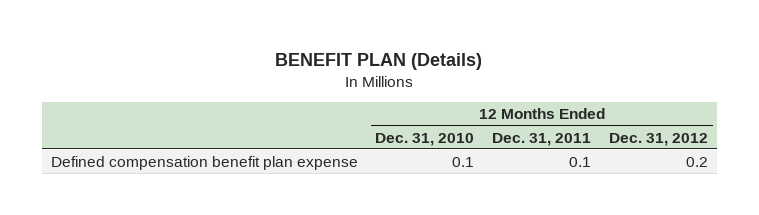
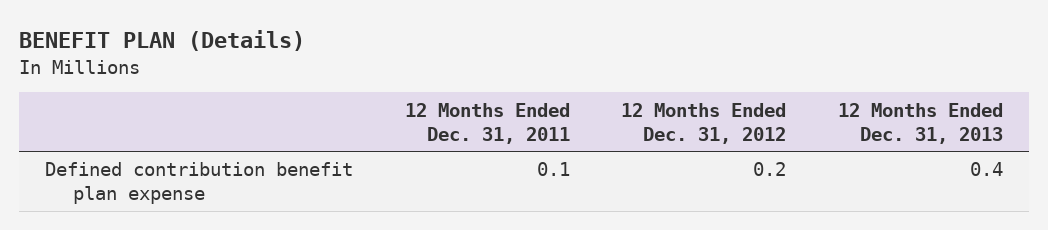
- | 12 Months Ended Dec. 31, 2010 | 12 Months Ended Dec. 31, 2011 | 12 Months Ended Dec. 31, 2012
+ | 12 Months Ended Dec. 31, 2011 | 12 Months Ended Dec. 31, 2012 | 12 Months Ended Dec. 31, 2013
- Defined compensation benefit plan expense | 0.1 | 0.1 | 0.2
+ Defined contribution benefit plan expense | 0.1 | 0.2 | 0.4

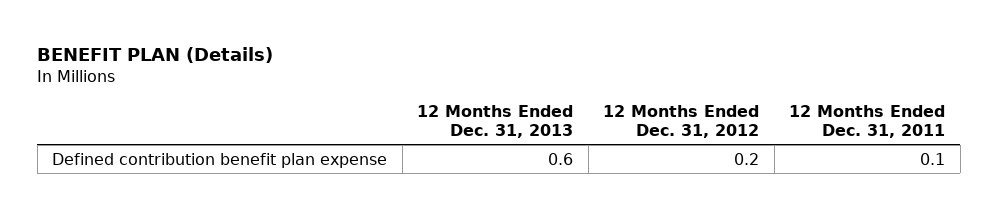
- | 12 Months Ended Dec. 31, 2011 | 12 Months Ended Dec. 31, 2012 | 12 Months Ended Dec. 31, 2013
+ | 12 Months Ended Dec. 31, 2013 | 12 Months Ended Dec. 31, 2012 | 12 Months Ended Dec. 31, 2011
- Defined contribution benefit plan expense | 0.1 | 0.2 | 0.4
+ Defined contribution benefit plan expense | 0.6 | 0.2 | 0.1

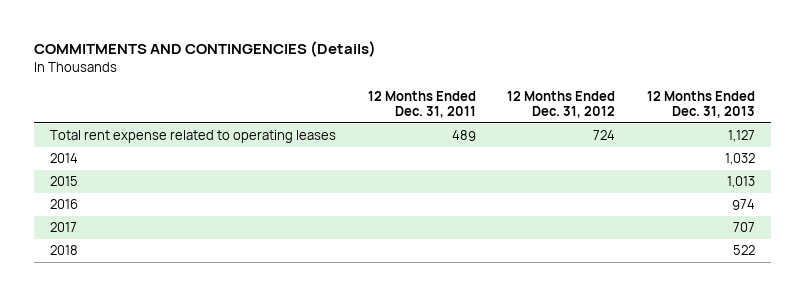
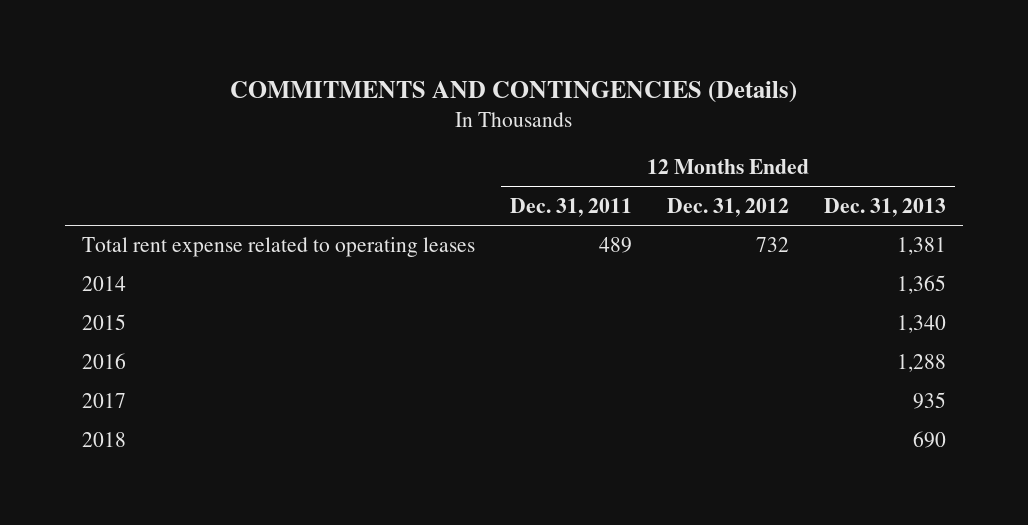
- Total rent expense related to operating leases | 489 | 724 | 1,127
- 2014 | | | 1,032
- 2015 | | | 1,013
- 2016 | | | 974
- 2017 | | | 707
- 2018 | | | 522
+ Total rent expense related to operating leases | 489 | 732 | 1,381
+ 2014 | | | 1,365
+ 2015 | | | 1,340
+ 2016 | | | 1,288
+ 2017 | | | 935
+ 2018 | | | 690

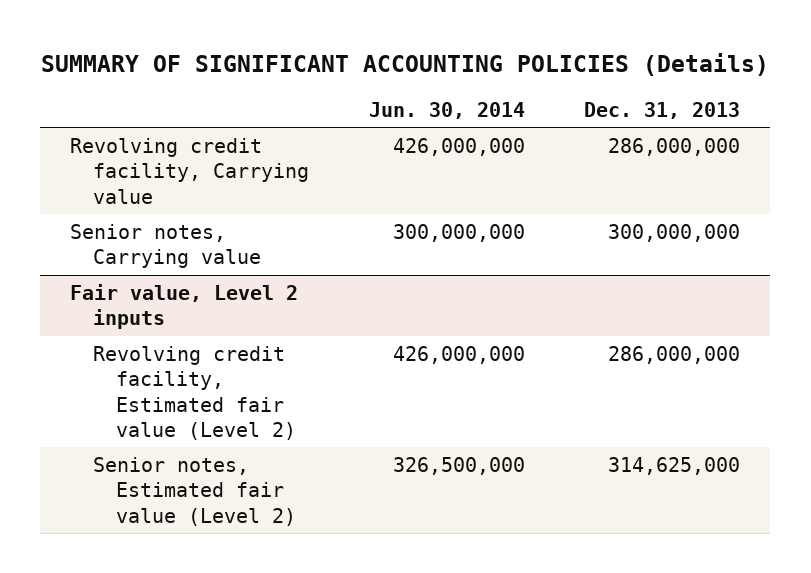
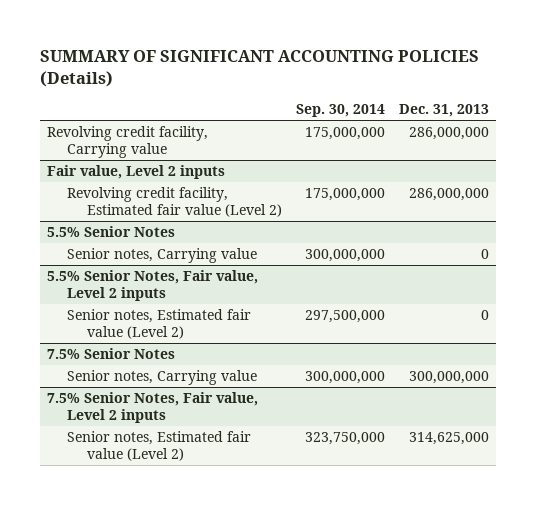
- | Jun. 30, 2014 | Dec. 31, 2013
+ | Sep. 30, 2014 | Dec. 31, 2013
- Senior notes, Carrying value | 300,000,000 | 300,000,000
+ 5.5% Senior Notes
+ Senior notes, Carrying value | 300,000,000 | 0
+ 5.5% Senior Notes, Fair value, Level 2 inputs
+ Senior notes, Estimated fair value (Level 2) | 297,500,000 | 0
+ 7.5% Senior Notes
+ Senior notes, Carrying value | 300,000,000 | 300,000,000
+ 7.5% Senior Notes, Fair value, Level 2 inputs

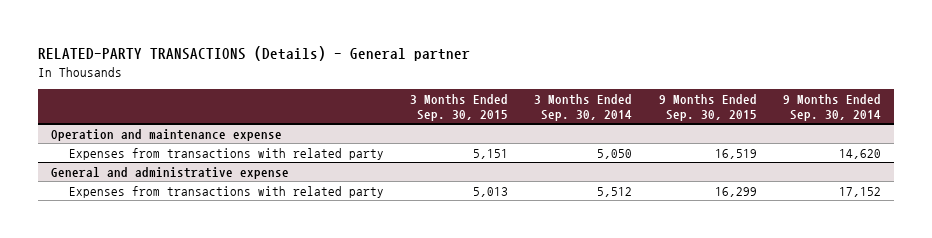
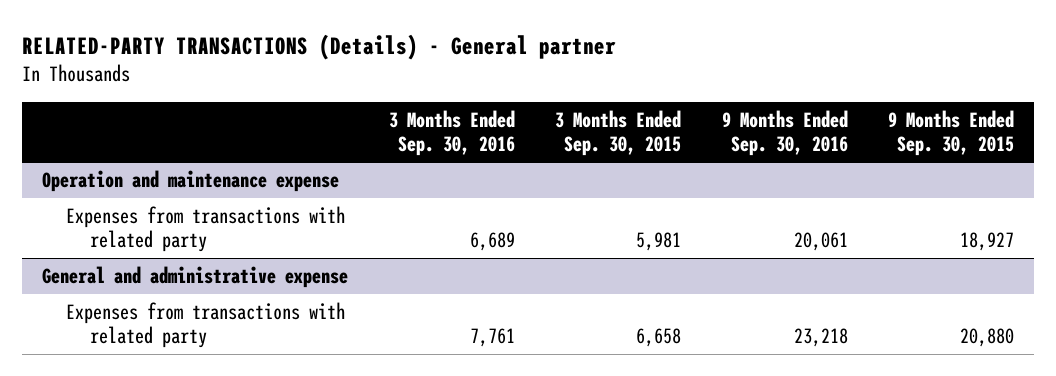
- | 3 Months Ended Sep. 30, 2015 | 3 Months Ended Sep. 30, 2014 | 9 Months Ended Sep. 30, 2015 | 9 Months Ended Sep. 30, 2014
+ | 3 Months Ended Sep. 30, 2016 | 3 Months Ended Sep. 30, 2015 | 9 Months Ended Sep. 30, 2016 | 9 Months Ended Sep. 30, 2015
@ Operation and maintenance expense
- Expenses from transactions with related party | 5,151 | 5,050 | 16,519 | 14,620
+ Expenses from transactions with related party | 6,689 | 5,981 | 20,061 | 18,927
@ General and administrative expense
- Expenses from transactions with related party | 5,013 | 5,512 | 16,299 | 17,152
+ Expenses from transactions with related party | 7,761 | 6,658 | 23,218 | 20,880

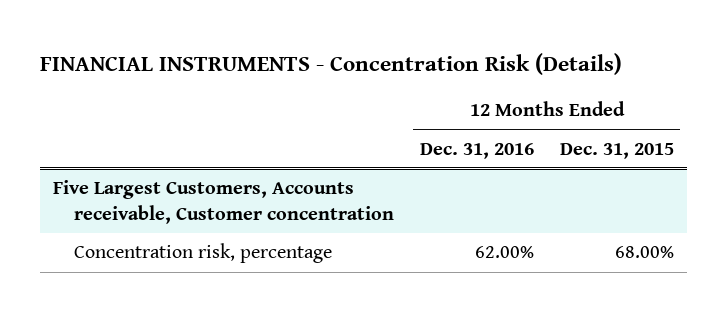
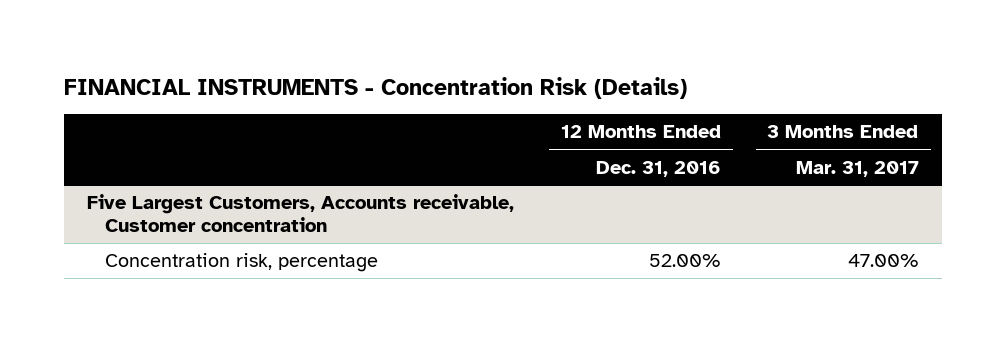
- | 12 Months Ended Dec. 31, 2016 | 12 Months Ended Dec. 31, 2015
+ | 12 Months Ended Dec. 31, 2016 | 3 Months Ended Mar. 31, 2017
@ Five Largest Customers, Accounts receivable, Customer concentration
- Concentration risk, percentage | 62.00% | 68.00%
+ Concentration risk, percentage | 52.00% | 47.00%

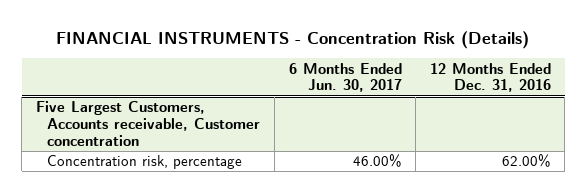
- | 12 Months Ended Dec. 31, 2016 | 3 Months Ended Mar. 31, 2017
+ | 6 Months Ended Jun. 30, 2017 | 12 Months Ended Dec. 31, 2016
@ Five Largest Customers, Accounts receivable, Customer concentration
- Concentration risk, percentage | 52.00% | 47.00%
+ Concentration risk, percentage | 46.00% | 62.00%

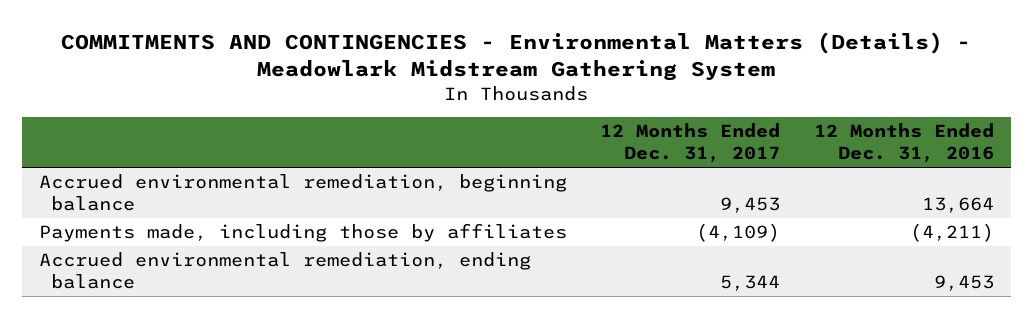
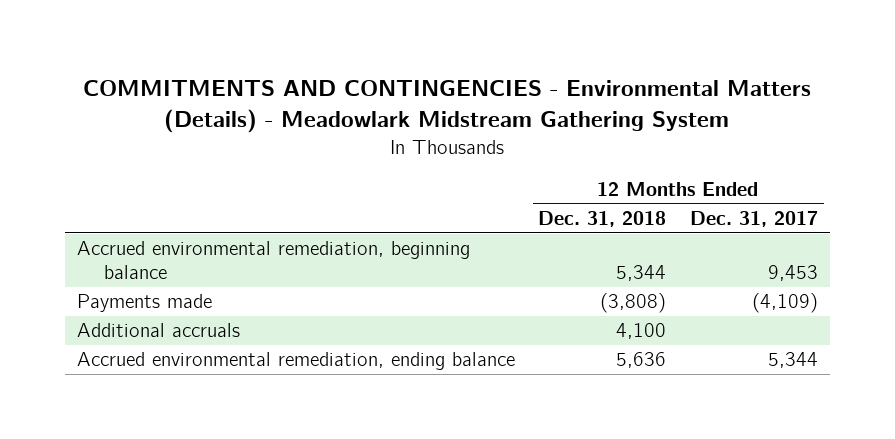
- | 12 Months Ended Dec. 31, 2017 | 12 Months Ended Dec. 31, 2016
+ | 12 Months Ended Dec. 31, 2018 | 12 Months Ended Dec. 31, 2017
- Payments made, including those by affiliates | (4,109) | (4,211)
+ Payments made | (3,808) | (4,109)
+ Additional accruals | 4,100 |

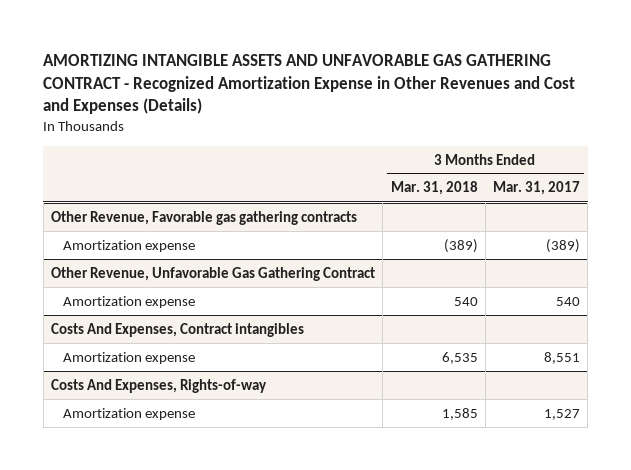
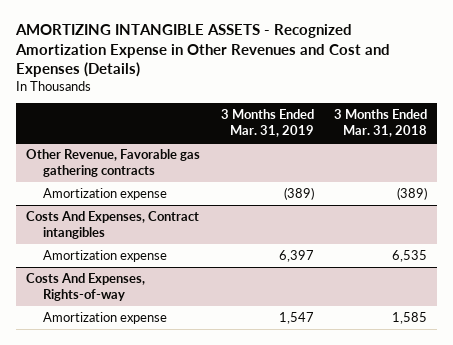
- AMORTIZING INTANGIBLE ASSETS AND UNFAVORABLE GAS GATHERING CONTRACT - Recognized Amortization Expense in Other Revenues and Cost and Expenses (Details)
+ AMORTIZING INTANGIBLE ASSETS - Recognized Amortization Expense in Other Revenues and Cost and Expenses (Details)
- | 3 Months Ended Mar. 31, 2018 | 3 Months Ended Mar. 31, 2017
+ | 3 Months Ended Mar. 31, 2019 | 3 Months Ended Mar. 31, 2018
- Other Revenue, Unfavorable Gas Gathering Contract
- Amortization expense | 540 | 540

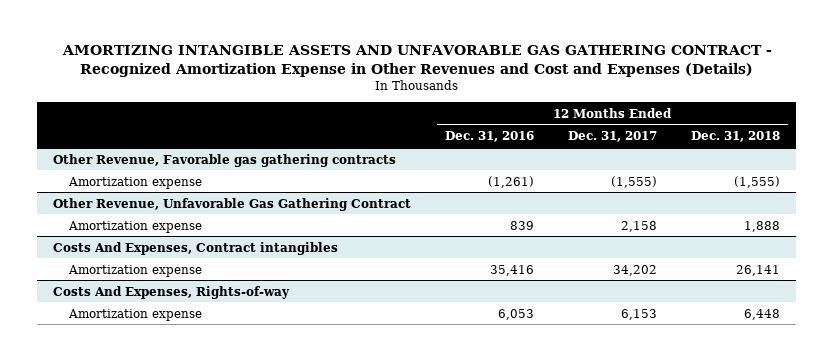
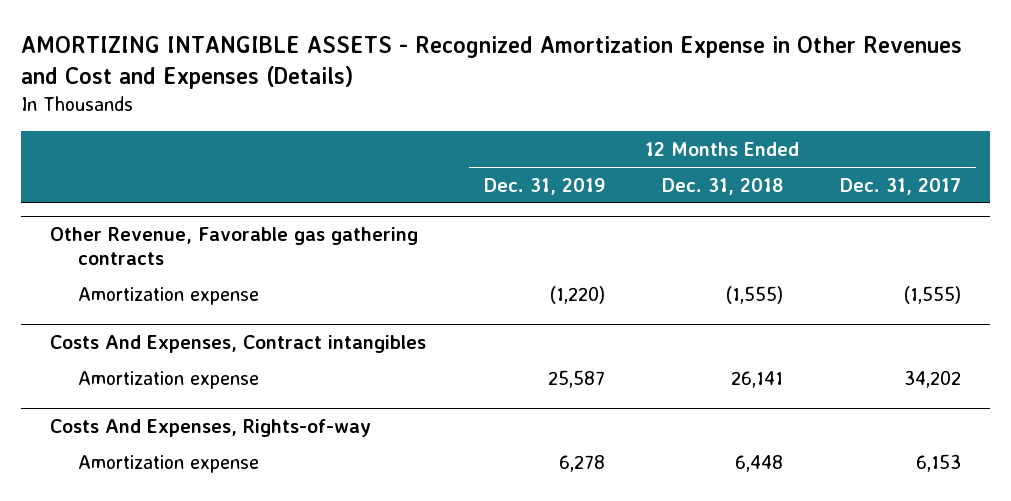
- AMORTIZING INTANGIBLE ASSETS AND UNFAVORABLE GAS GATHERING CONTRACT - Recognized Amortization Expense in Other Revenues and Cost and Expenses (Details)
+ AMORTIZING INTANGIBLE ASSETS - Recognized Amortization Expense in Other Revenues and Cost and Expenses (Details)
- | 12 Months Ended Dec. 31, 2016 | 12 Months Ended Dec. 31, 2017 | 12 Months Ended Dec. 31, 2018
+ | 12 Months Ended Dec. 31, 2019 | 12 Months Ended Dec. 31, 2018 | 12 Months Ended Dec. 31, 2017
- Other Revenue, Unfavorable Gas Gathering Contract
- Amortization expense | 839 | 2,158 | 1,888

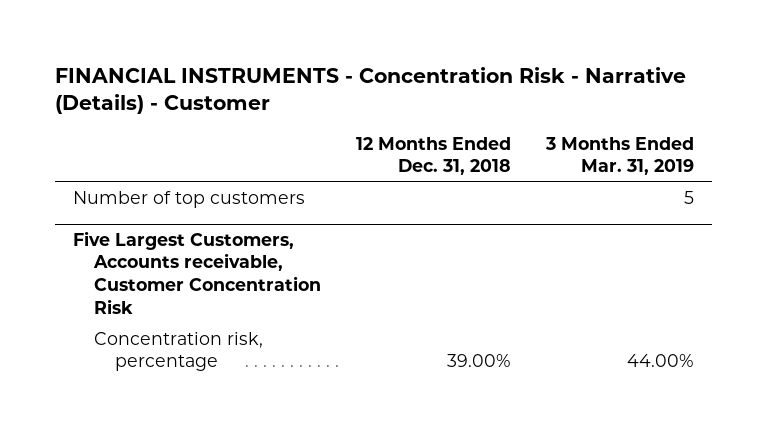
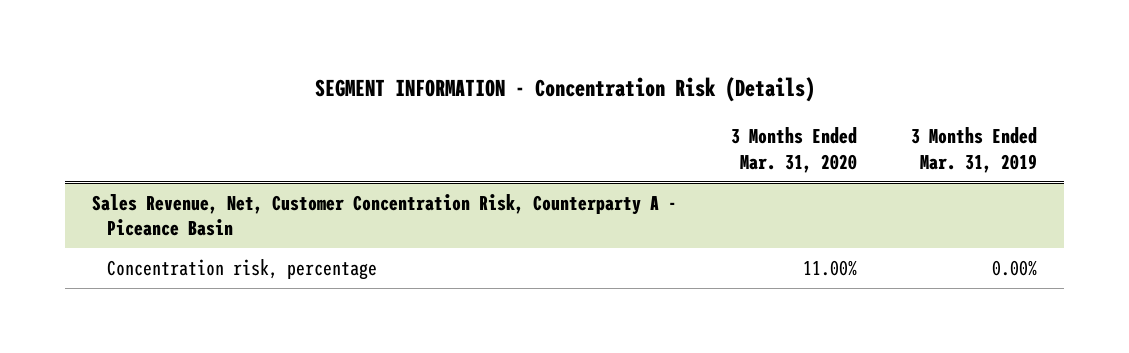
- FINANCIAL INSTRUMENTS - Concentration Risk - Narrative (Details) - Customer
+ SEGMENT INFORMATION - Concentration Risk (Details)
- | 12 Months Ended Dec. 31, 2018 | 3 Months Ended Mar. 31, 2019
+ | 3 Months Ended Mar. 31, 2020 | 3 Months Ended Mar. 31, 2019
- Number of top customers | | 5
- Five Largest Customers, Accounts receivable, Customer Concentration Risk
- Concentration risk, percentage | 39.00% | 44.00%
+ Sales Revenue, Net, Customer Concentration Risk, Counterparty A - Piceance Basin
+ Concentration risk, percentage | 11.00% | 0.00%

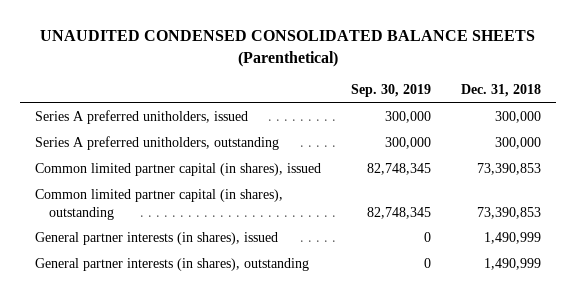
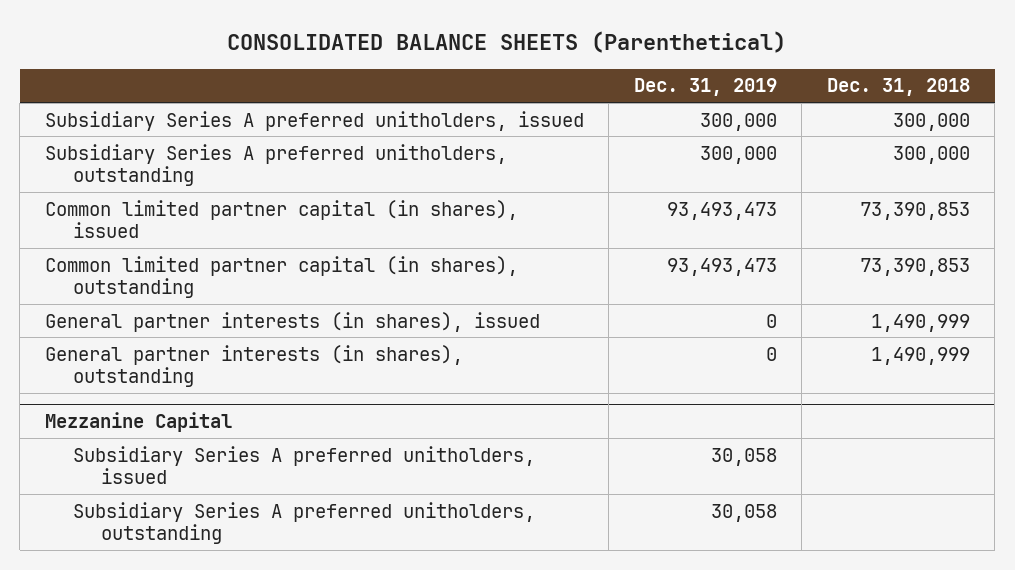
- UNAUDITED CONDENSED CONSOLIDATED BALANCE SHEETS (Parenthetical)
+ CONSOLIDATED BALANCE SHEETS (Parenthetical)
- | Sep. 30, 2019 | Dec. 31, 2018
+ | Dec. 31, 2019 | Dec. 31, 2018
- Series A preferred unitholders, issued | 300,000 | 300,000
- Series A preferred unitholders, outstanding | 300,000 | 300,000
+ Subsidiary Series A preferred unitholders, issued | 300,000 | 300,000
+ Subsidiary Series A preferred unitholders, outstanding | 300,000 | 300,000
+ Mezzanine Capital
+ Subsidiary Series A preferred unitholders, issued | 30,058 |
+ Subsidiary Series A preferred unitholders, outstanding | 30,058 |

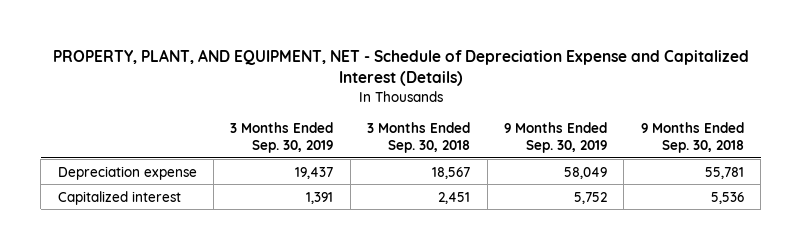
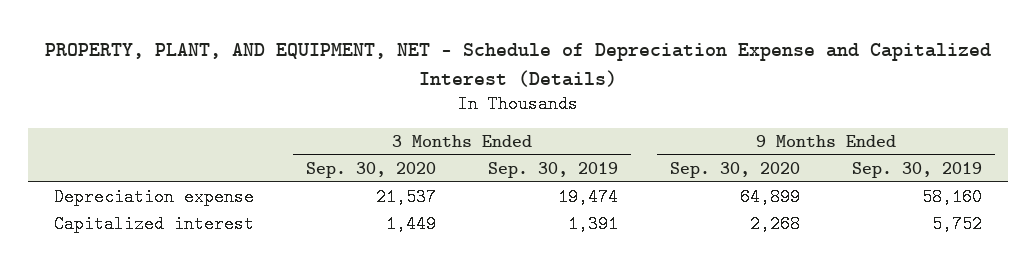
- | 3 Months Ended Sep. 30, 2019 | 3 Months Ended Sep. 30, 2018 | 9 Months Ended Sep. 30, 2019 | 9 Months Ended Sep. 30, 2018
+ | 3 Months Ended Sep. 30, 2020 | 3 Months Ended Sep. 30, 2019 | 9 Months Ended Sep. 30, 2020 | 9 Months Ended Sep. 30, 2019
- Depreciation expense | 19,437 | 18,567 | 58,049 | 55,781
+ Depreciation expense | 21,537 | 19,474 | 64,899 | 58,160

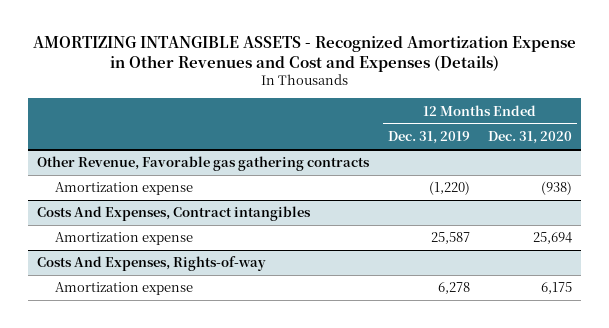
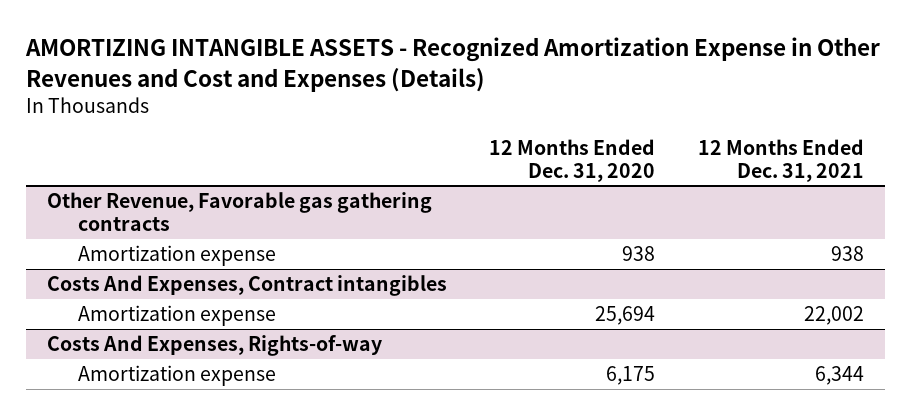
- | 12 Months Ended Dec. 31, 2019 | 12 Months Ended Dec. 31, 2020
+ | 12 Months Ended Dec. 31, 2020 | 12 Months Ended Dec. 31, 2021
@ Other Revenue, Favorable gas gathering contracts
- Amortization expense | (1,220) | (938)
+ Amortization expense | 938 | 938

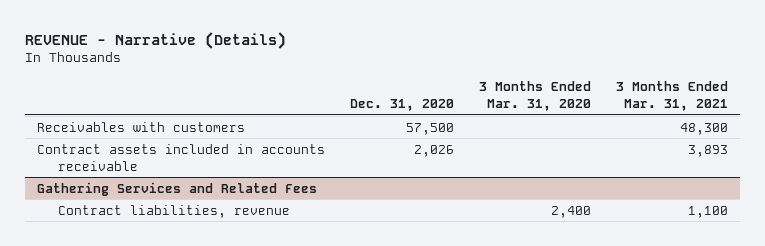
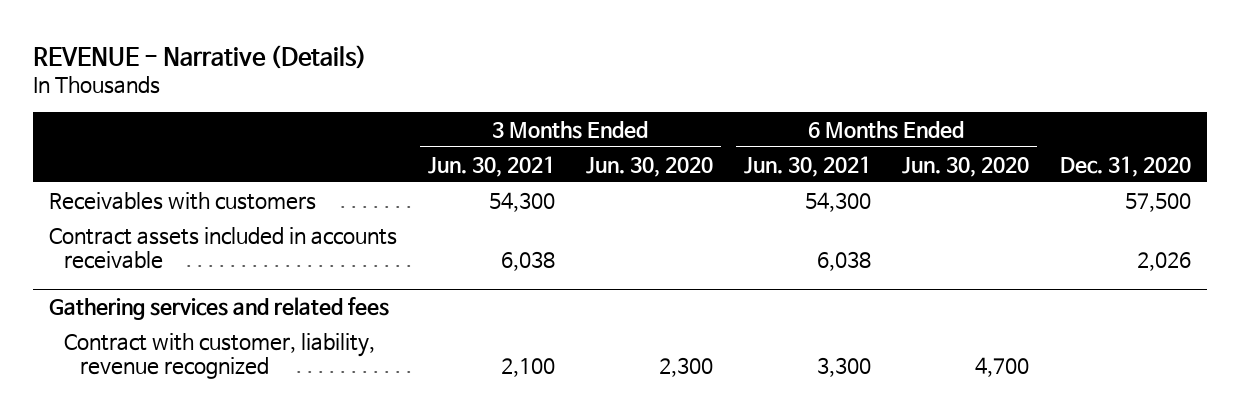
- | Dec. 31, 2020 | 3 Months Ended Mar. 31, 2020 | 3 Months Ended Mar. 31, 2021
+ | 3 Months Ended Jun. 30, 2021 | 3 Months Ended Jun. 30, 2020 | 6 Months Ended Jun. 30, 2021 | 6 Months Ended Jun. 30, 2020 | Dec. 31, 2020
- Gathering Services and Related Fees
- Contract liabilities, revenue | | 2,400 | 1,100
+ Gathering services and related fees
+ Contract with customer, liability, revenue recognized | 2,100 | 2,300 | 3,300 | 4,700 |

